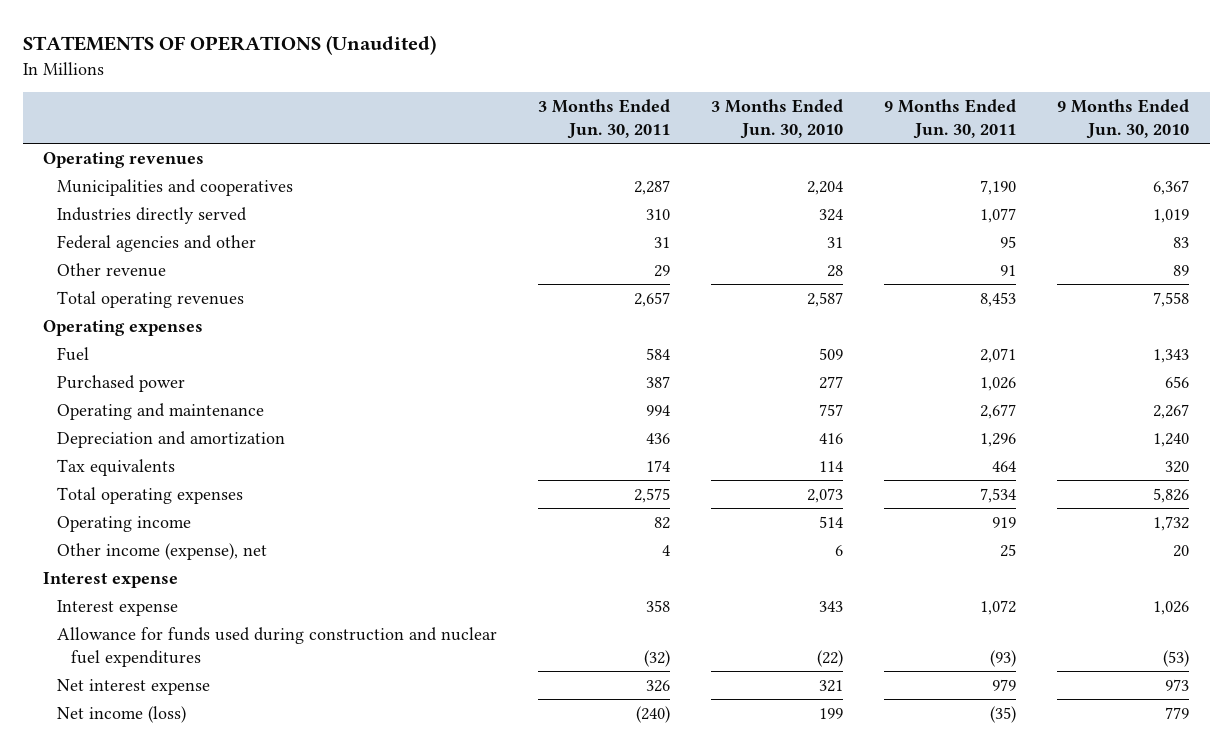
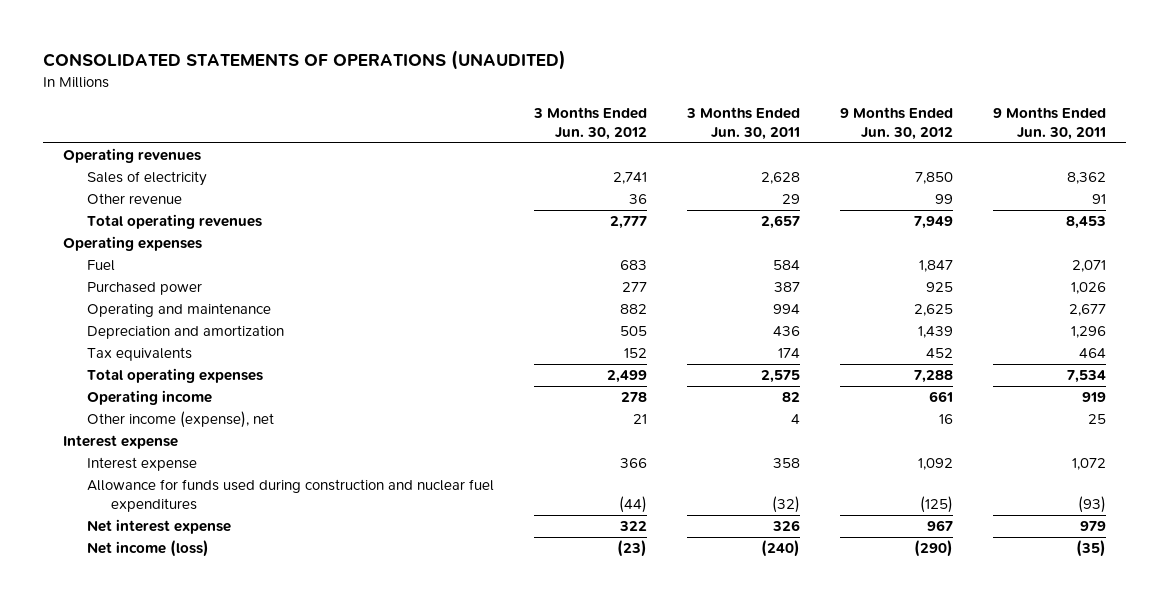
- STATEMENTS OF OPERATIONS (Unaudited)
+ CONSOLIDATED STATEMENTS OF OPERATIONS (UNAUDITED)
- | 3 Months Ended Jun. 30, 2011 | 3 Months Ended Jun. 30, 2010 | 9 Months Ended Jun. 30, 2011 | 9 Months Ended Jun. 30, 2010
+ | 3 Months Ended Jun. 30, 2012 | 3 Months Ended Jun. 30, 2011 | 9 Months Ended Jun. 30, 2012 | 9 Months Ended Jun. 30, 2011
- Municipalities and cooperatives | 2,287 | 2,204 | 7,190 | 6,367
- Industries directly served | 310 | 324 | 1,077 | 1,019
- Federal agencies and other | 31 | 31 | 95 | 83
+ Sales of electricity | 2,741 | 2,628 | 7,850 | 8,362

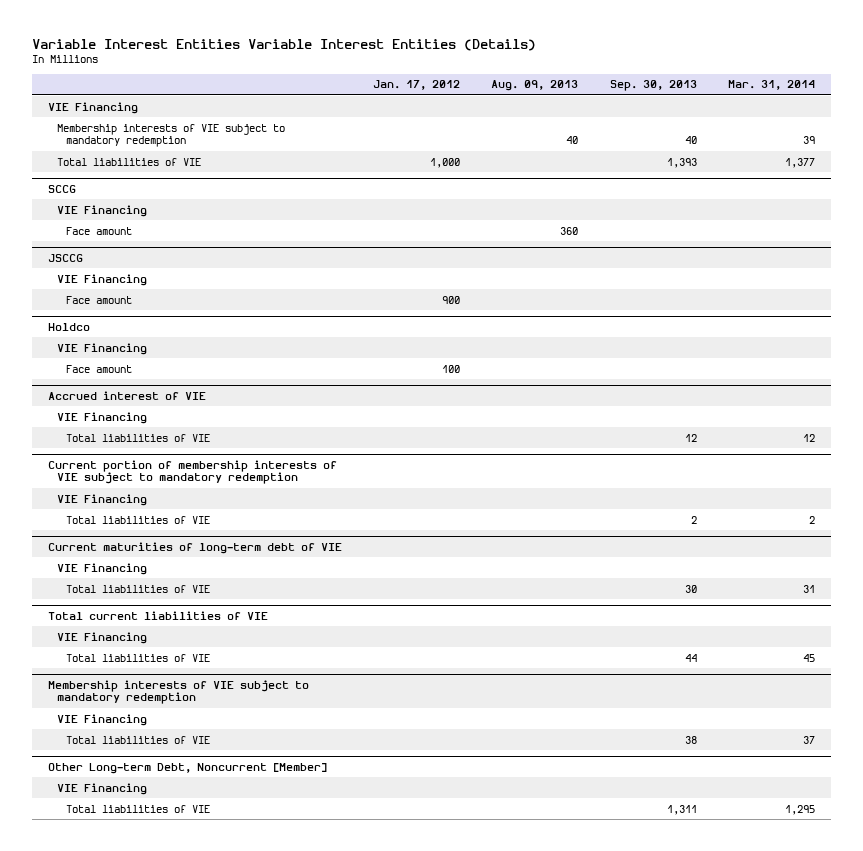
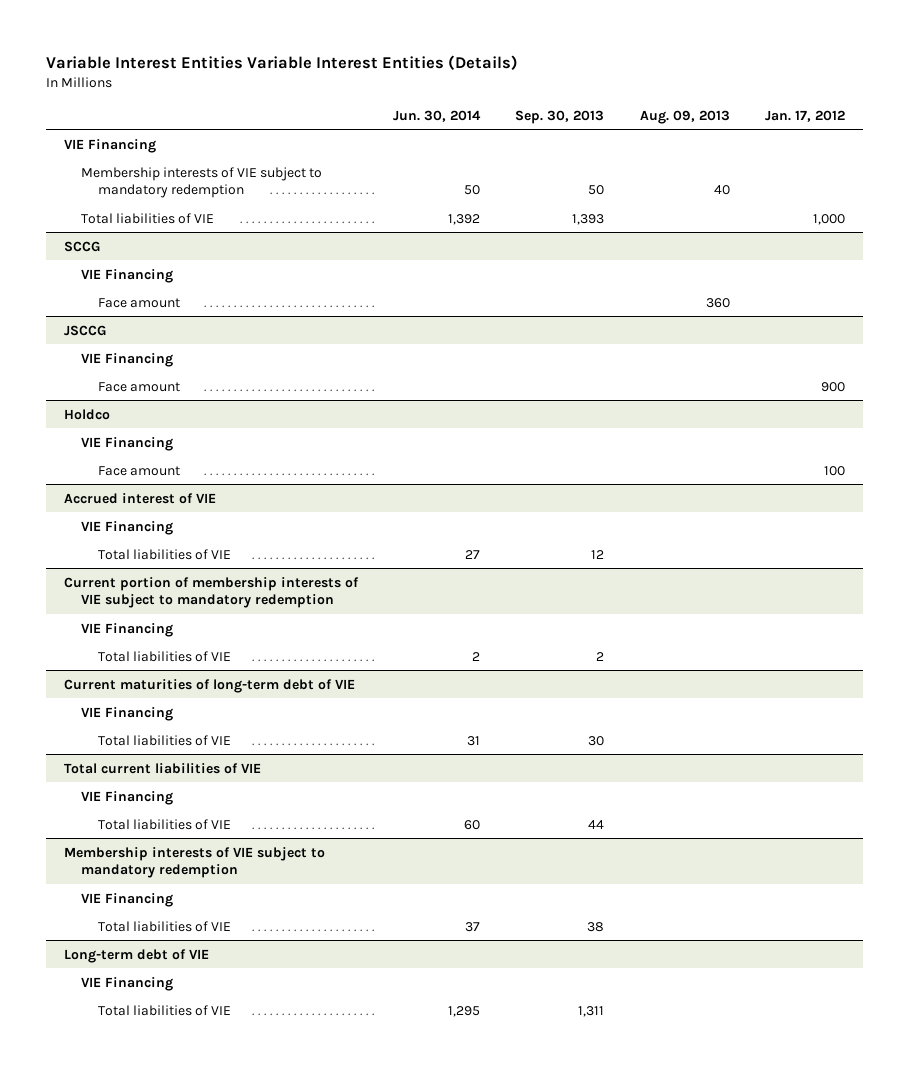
- | Jan. 17, 2012 | Aug. 09, 2013 | Sep. 30, 2013 | Mar. 31, 2014
+ | Jun. 30, 2014 | Sep. 30, 2013 | Aug. 09, 2013 | Jan. 17, 2012
- Membership interests of VIE subject to mandatory redemption | | 40 | 40 | 39
+ Membership interests of VIE subject to mandatory redemption | 50 | 50 | 40 |
- Other Long-term Debt, Noncurrent [Member]
+ Long-term debt of VIE

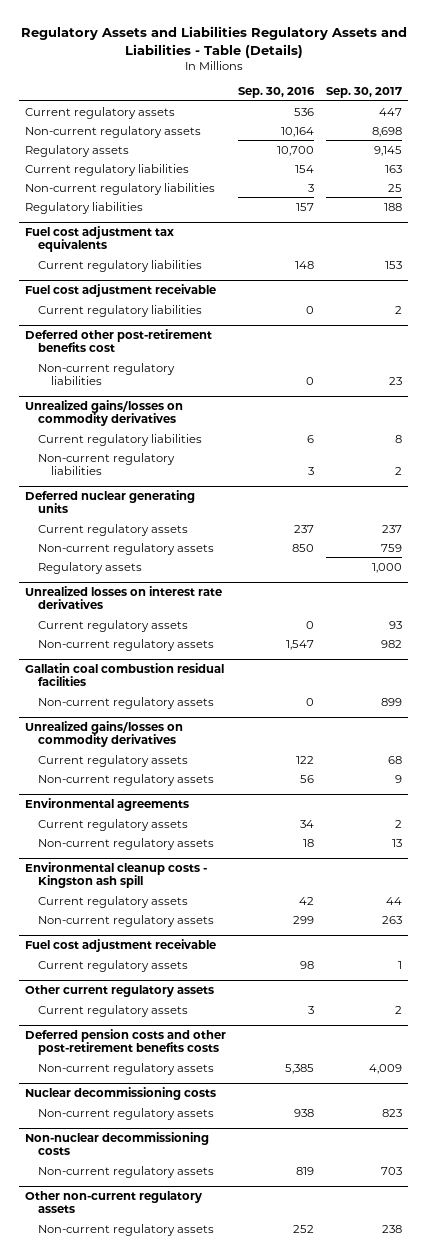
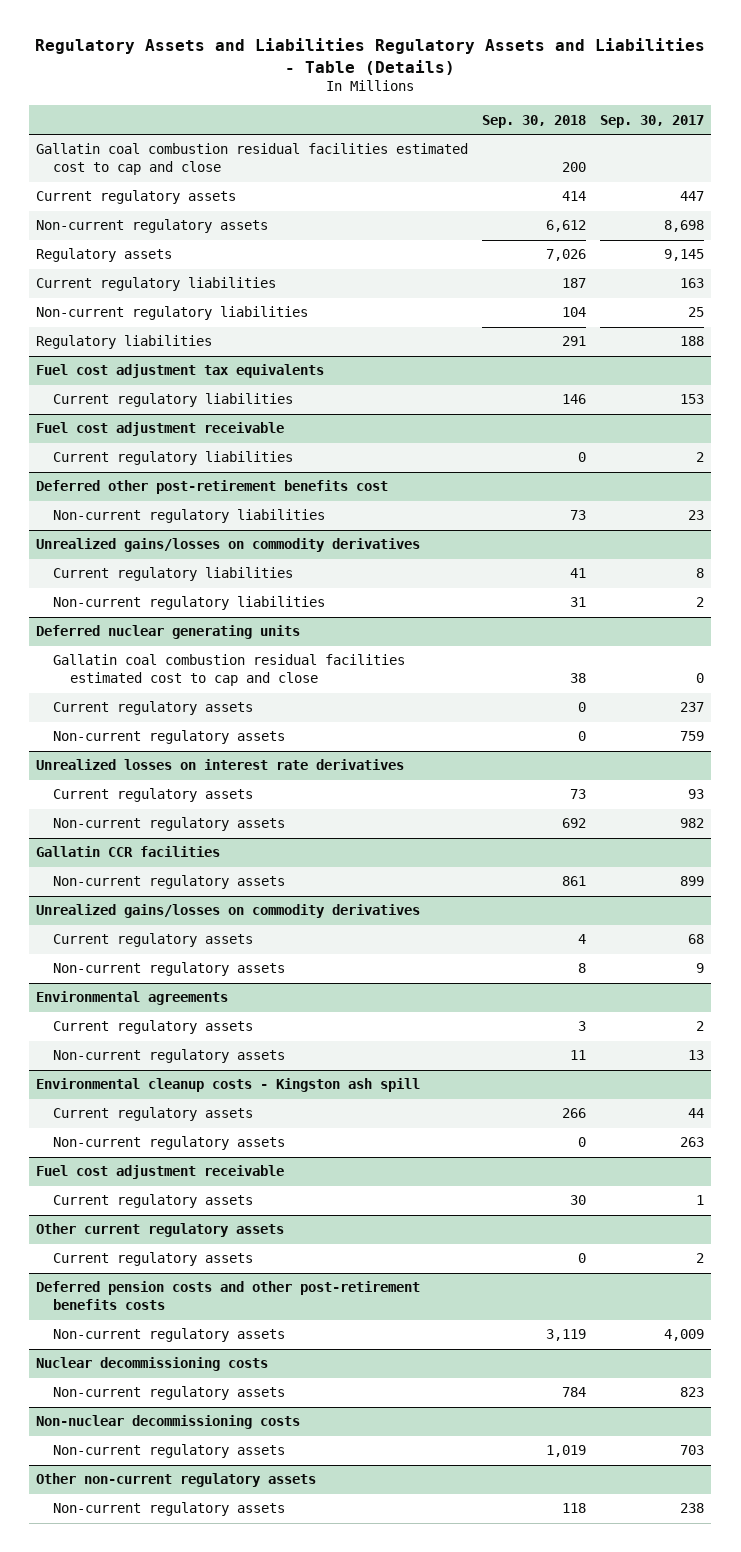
- | Sep. 30, 2016 | Sep. 30, 2017
+ | Sep. 30, 2018 | Sep. 30, 2017
+ Gallatin coal combustion residual facilities estimated cost to cap and close | 200 |
@ Deferred nuclear generating units
+ Gallatin coal combustion residual facilities estimated cost to cap and close | 38 | 0
- Regulatory assets | | 1,000
- Gallatin coal combustion residual facilities
+ Gallatin CCR facilities

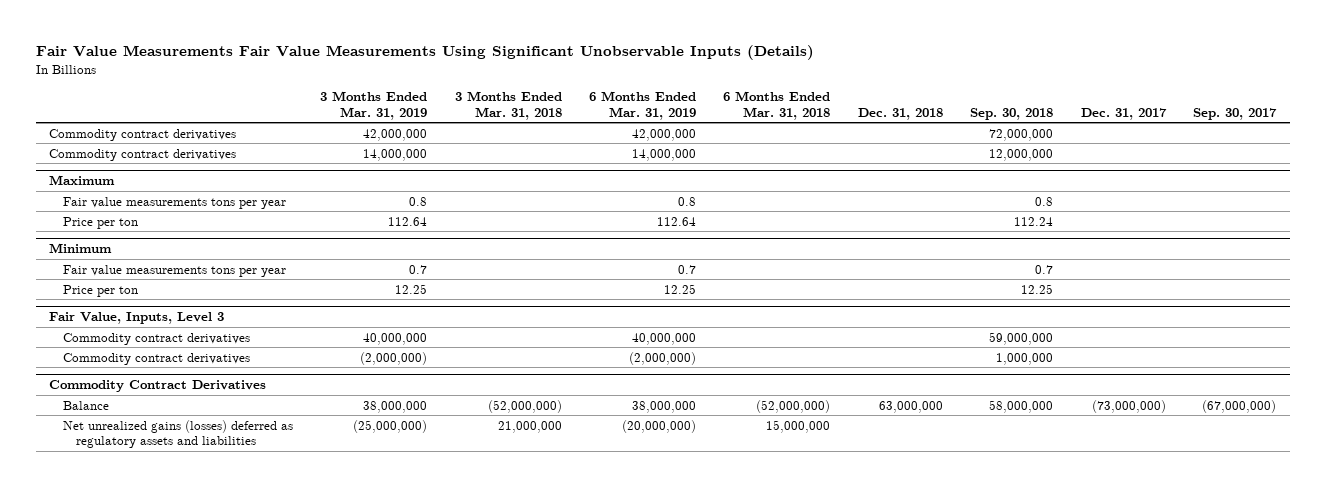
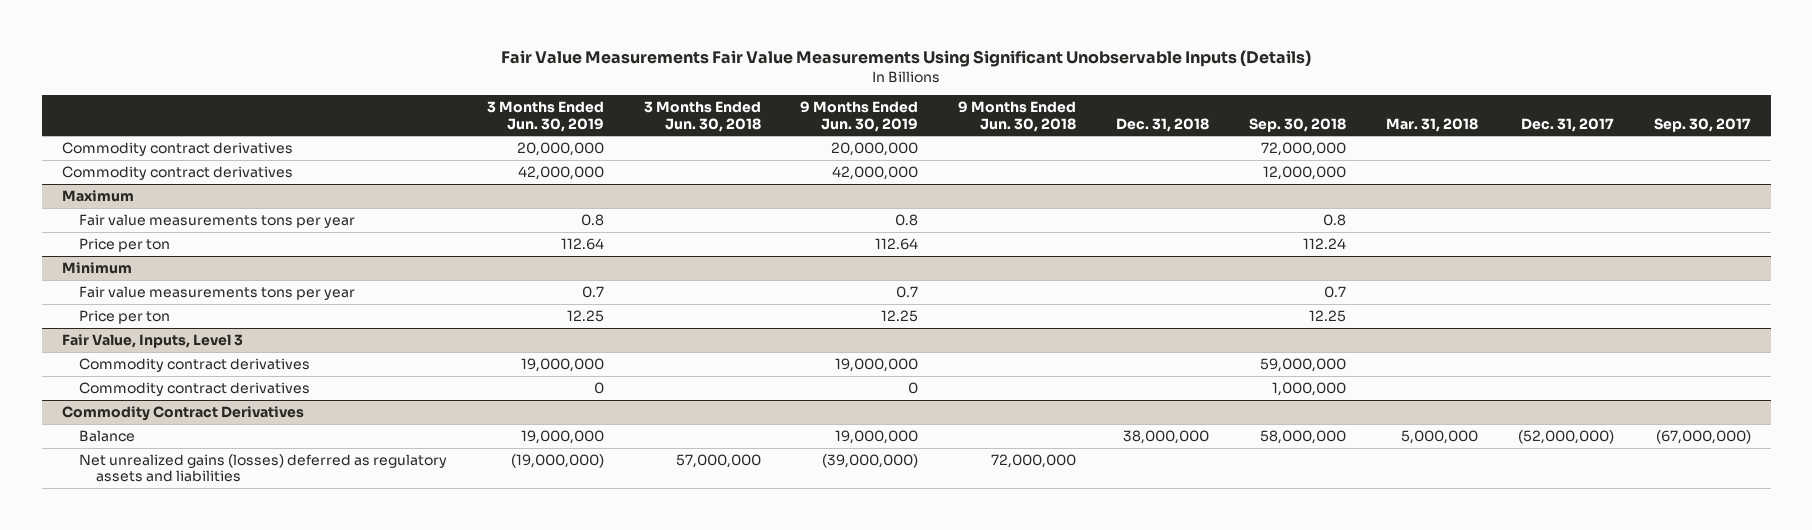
- | 3 Months Ended Mar. 31, 2019 | 3 Months Ended Mar. 31, 2018 | 6 Months Ended Mar. 31, 2019 | 6 Months Ended Mar. 31, 2018 | Dec. 31, 2018 | Sep. 30, 2018 | Dec. 31, 2017 | Sep. 30, 2017
+ | 3 Months Ended Jun. 30, 2019 | 3 Months Ended Jun. 30, 2018 | 9 Months Ended Jun. 30, 2019 | 9 Months Ended Jun. 30, 2018 | Dec. 31, 2018 | Sep. 30, 2018 | Mar. 31, 2018 | Dec. 31, 2017 | Sep. 30, 2017
@ Commodity Contract Derivatives
- Balance | 38,000,000 | (52,000,000) | 38,000,000 | (52,000,000) | 63,000,000 | 58,000,000 | (73,000,000) | (67,000,000)
+ Balance | 19,000,000 | | 19,000,000 | | 38,000,000 | 58,000,000 | 5,000,000 | (52,000,000) | (67,000,000)

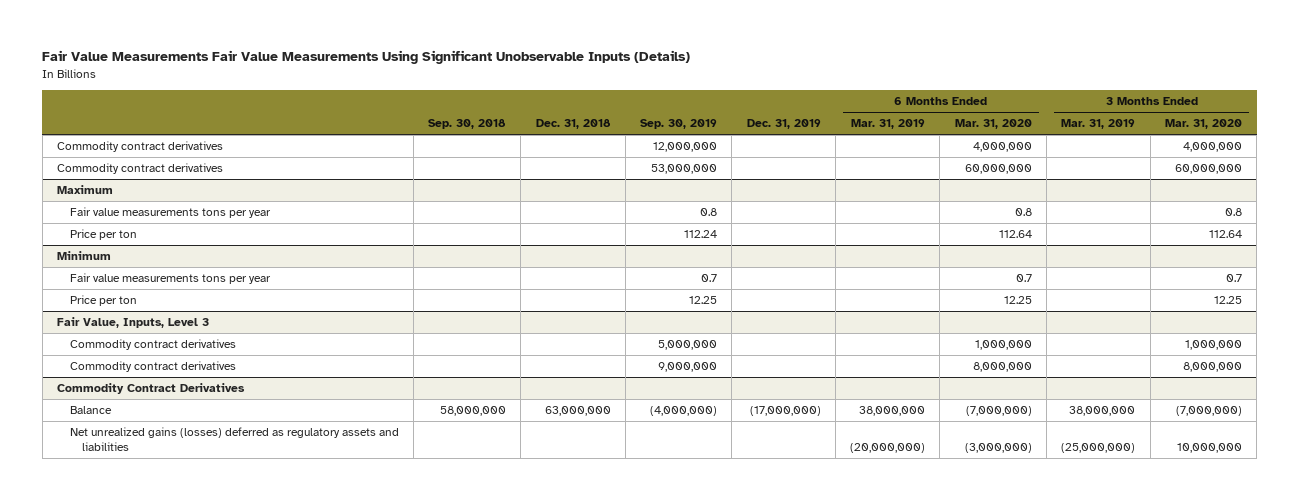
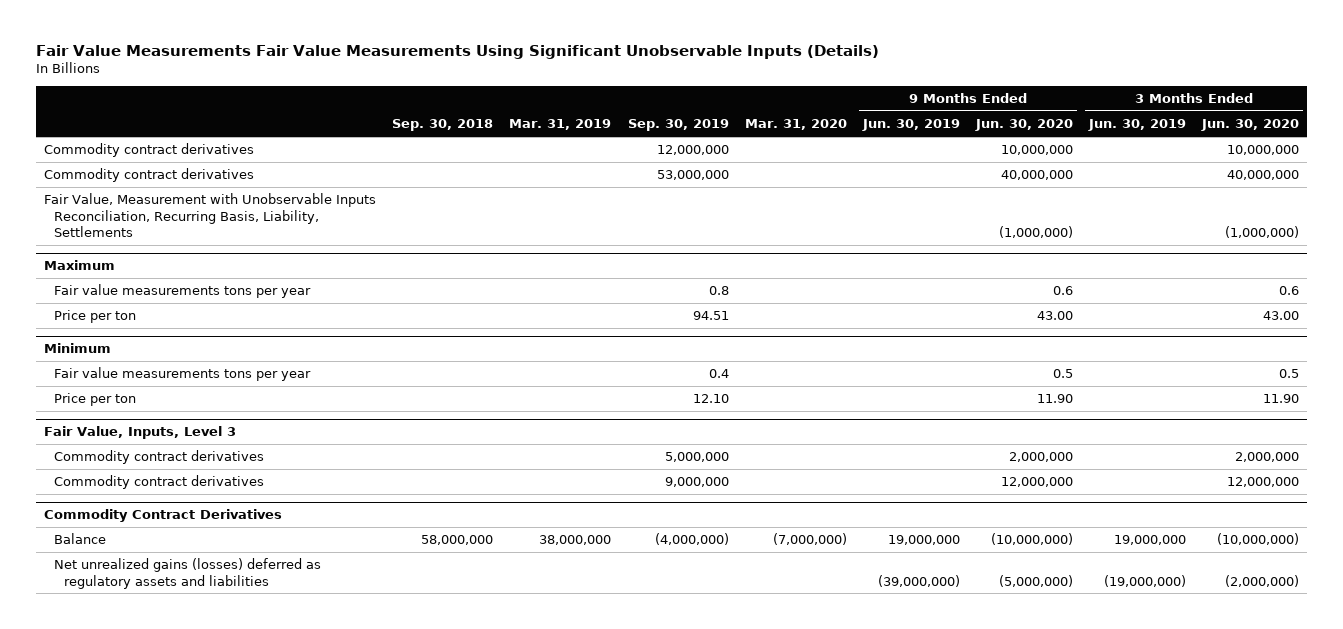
- | Sep. 30, 2018 | Dec. 31, 2018 | Sep. 30, 2019 | Dec. 31, 2019 | 6 Months Ended Mar. 31, 2019 | 6 Months Ended Mar. 31, 2020 | 3 Months Ended Mar. 31, 2019 | 3 Months Ended Mar. 31, 2020
+ | Sep. 30, 2018 | Mar. 31, 2019 | Sep. 30, 2019 | Mar. 31, 2020 | 9 Months Ended Jun. 30, 2019 | 9 Months Ended Jun. 30, 2020 | 3 Months Ended Jun. 30, 2019 | 3 Months Ended Jun. 30, 2020
+ Fair Value, Measurement with Unobservable Inputs Reconciliation, Recurring Basis, Liability, Settlements | | | | | | (1,000,000) | | (1,000,000)
@ Maximum
- Price per ton | | | 112.24 | | | 112.64 | | 112.64
+ Price per ton | | | 94.51 | | | 43.00 | | 43.00
@ Minimum
- Fair value measurements tons per year | | | 0.7 | | | 0.7 | | 0.7
- Price per ton | | | 12.25 | | | 12.25 | | 12.25
+ Fair value measurements tons per year | | | 0.4 | | | 0.5 | | 0.5
+ Price per ton | | | 12.10 | | | 11.90 | | 11.90

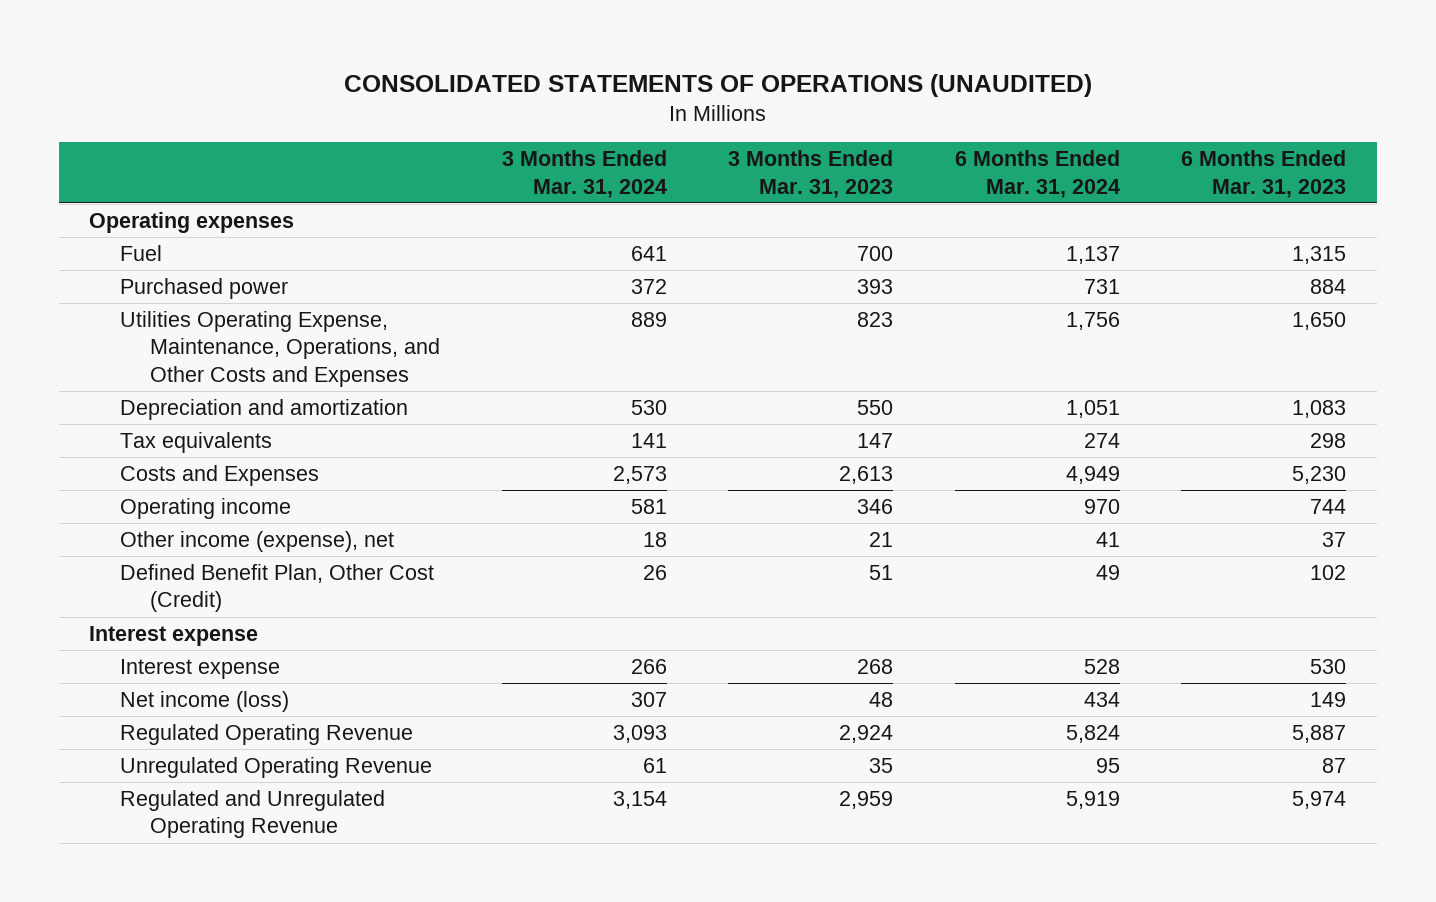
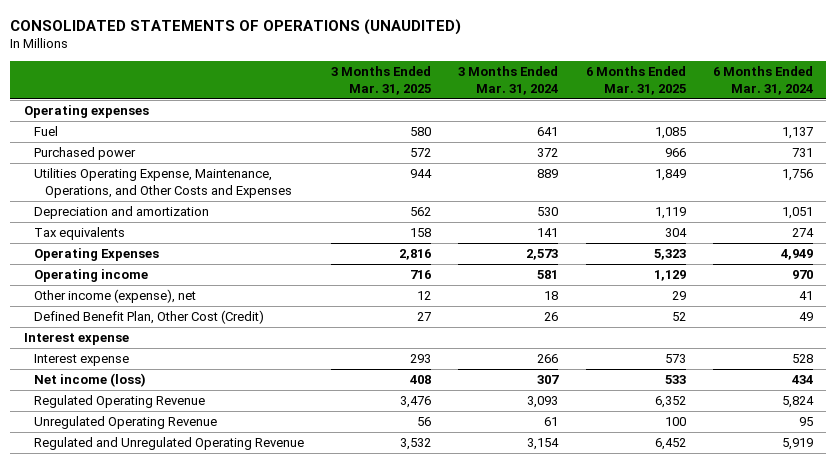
- | 3 Months Ended Mar. 31, 2024 | 3 Months Ended Mar. 31, 2023 | 6 Months Ended Mar. 31, 2024 | 6 Months Ended Mar. 31, 2023
+ | 3 Months Ended Mar. 31, 2025 | 3 Months Ended Mar. 31, 2024 | 6 Months Ended Mar. 31, 2025 | 6 Months Ended Mar. 31, 2024
- Costs and Expenses | 2,573 | 2,613 | 4,949 | 5,230
+ Operating Expenses | 2,816 | 2,573 | 5,323 | 4,949

